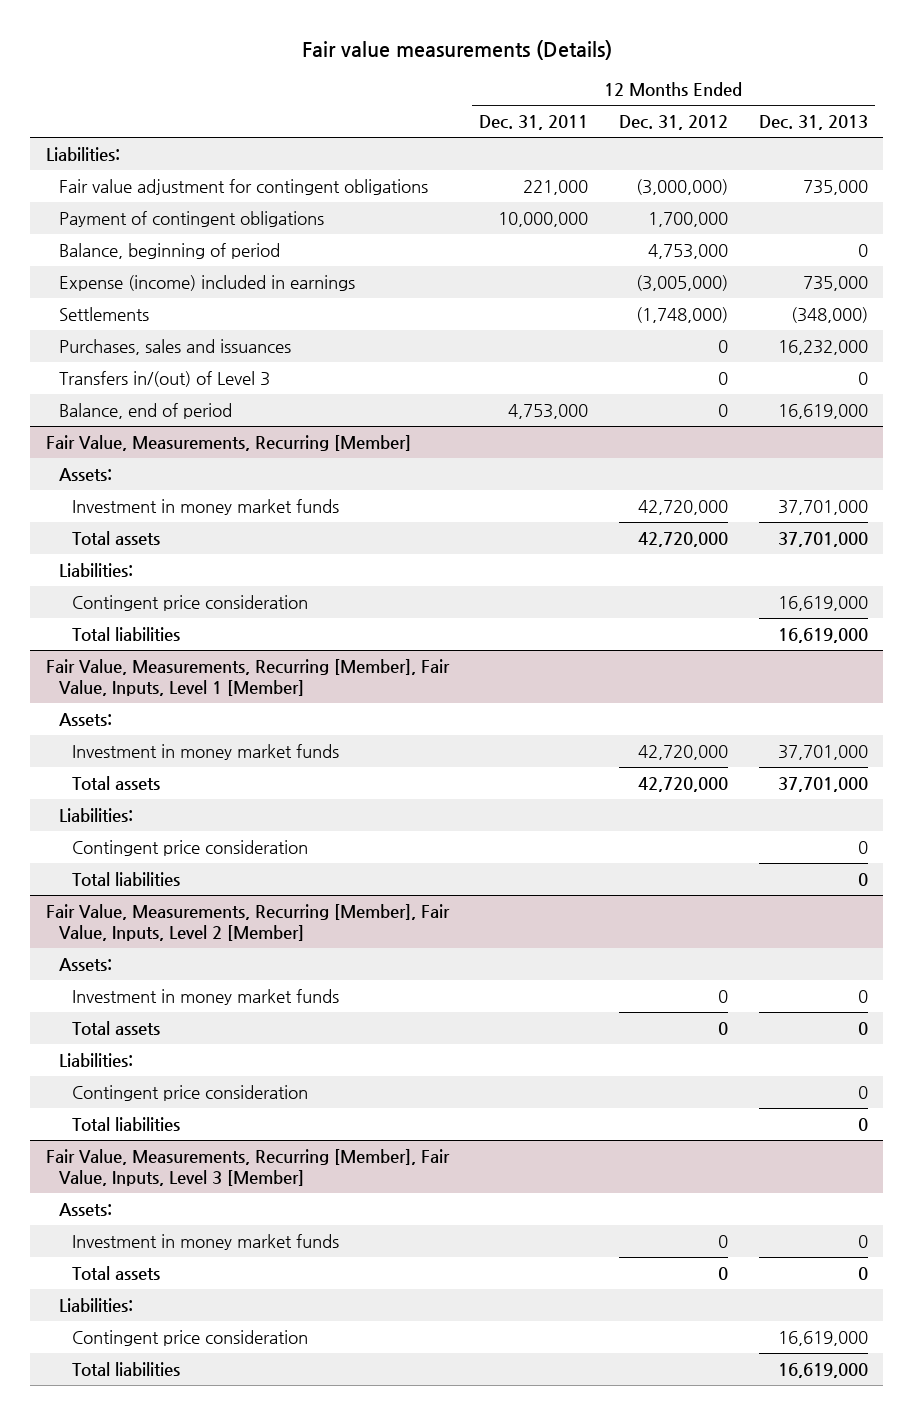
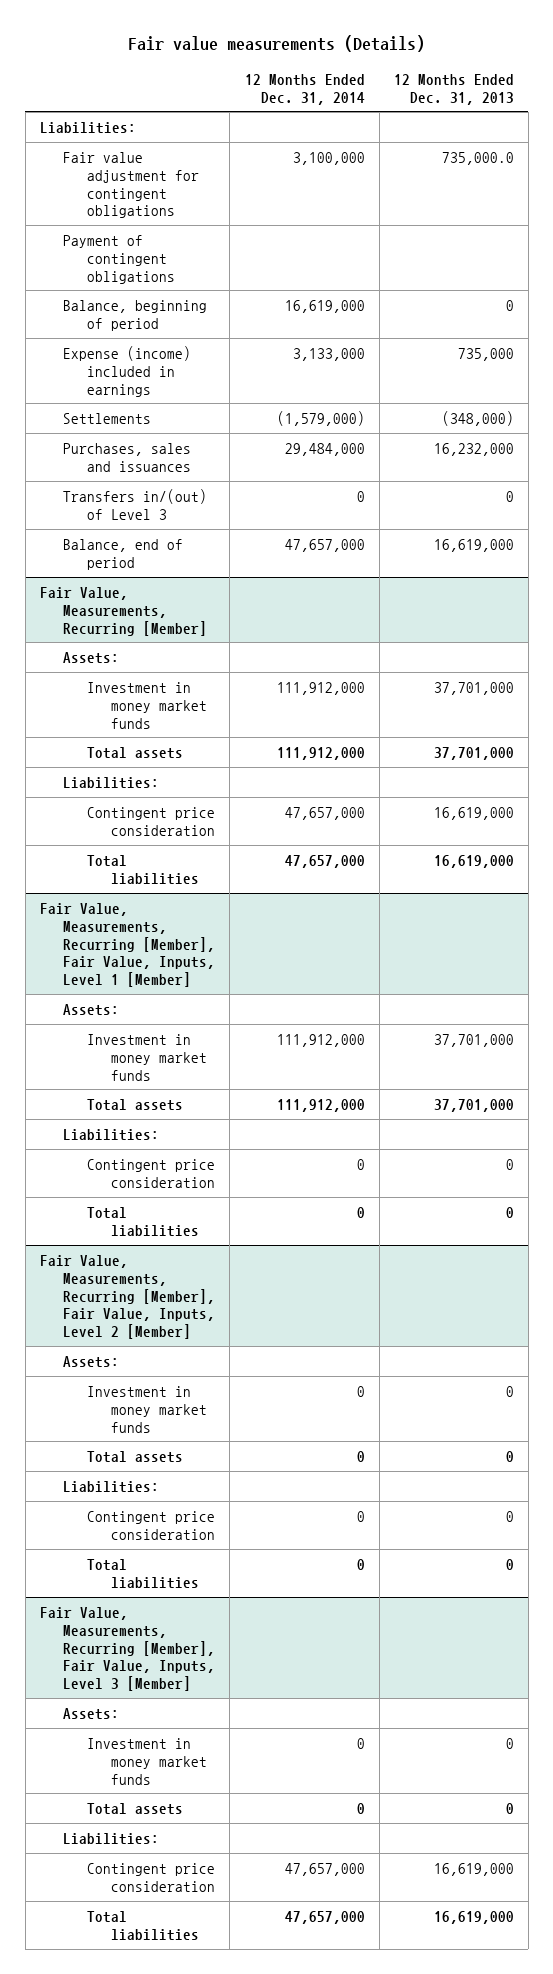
- | 12 Months Ended Dec. 31, 2011 | 12 Months Ended Dec. 31, 2012 | 12 Months Ended Dec. 31, 2013
+ | 12 Months Ended Dec. 31, 2014 | 12 Months Ended Dec. 31, 2013
- Fair value adjustment for contingent obligations | 221,000 | (3,000,000) | 735,000
+ Fair value adjustment for contingent obligations | 3,100,000 | 735,000.0

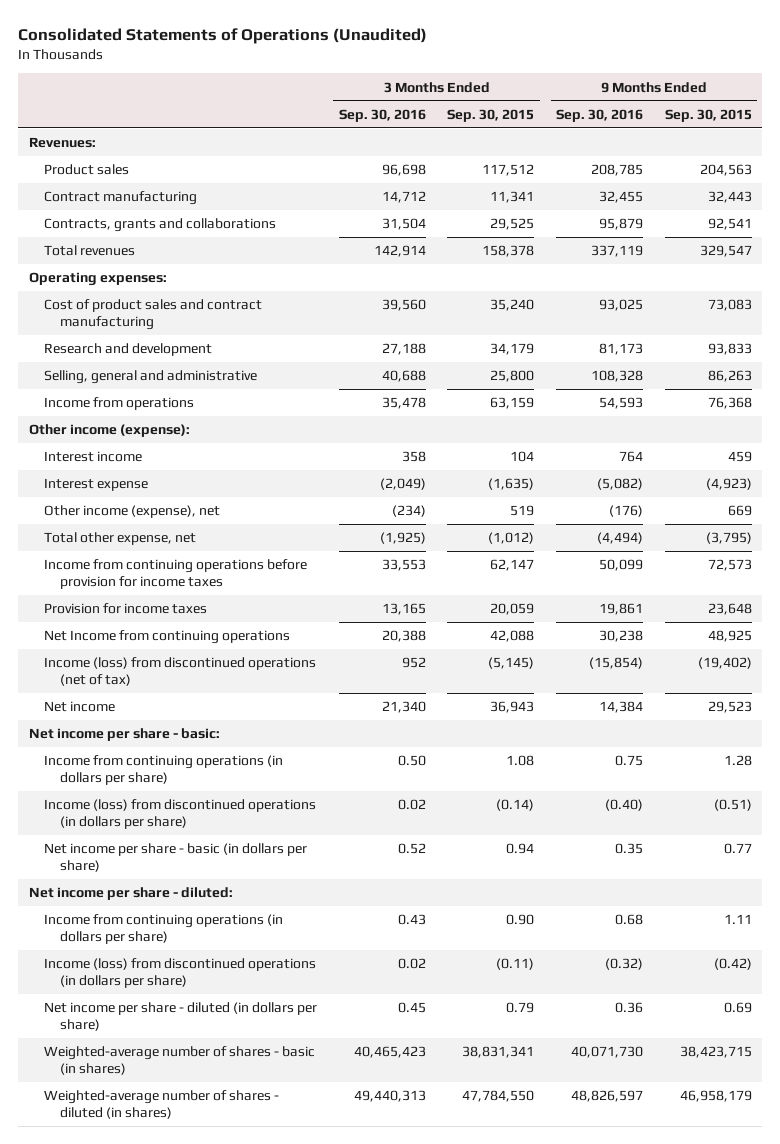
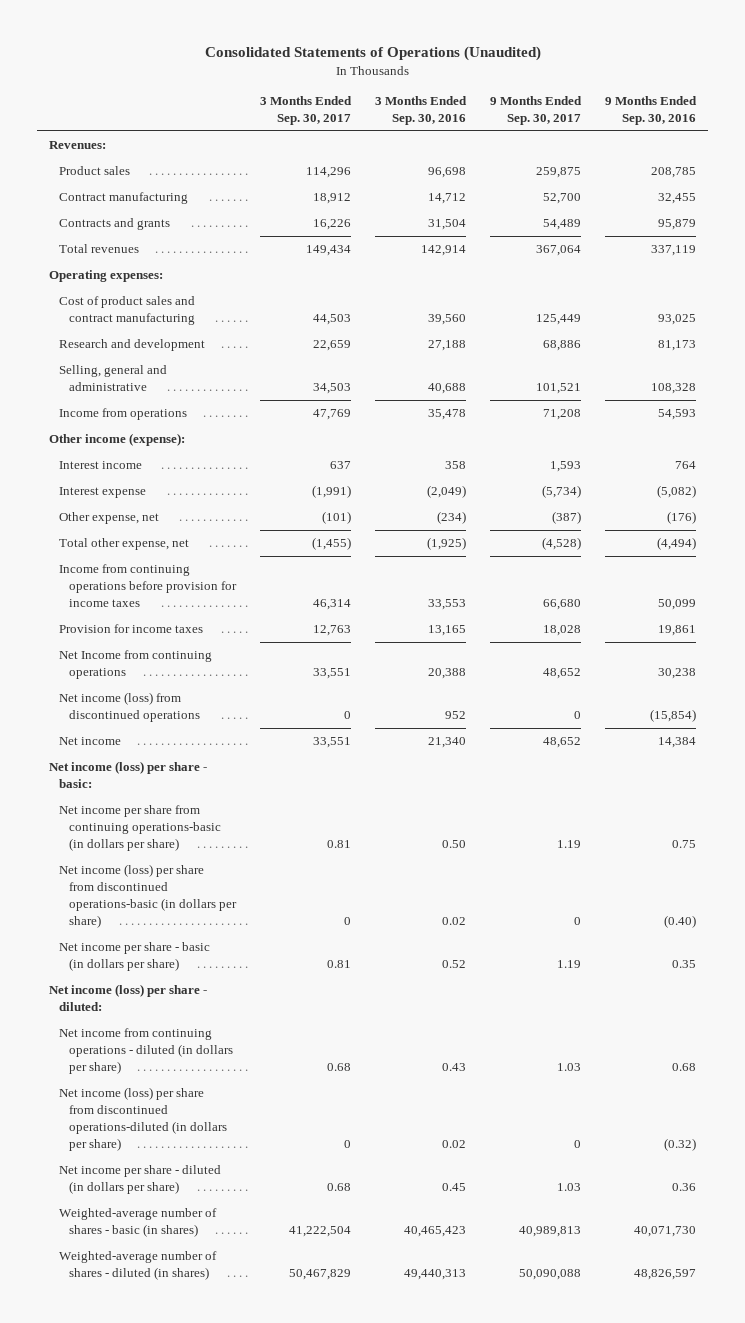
- | 3 Months Ended Sep. 30, 2016 | 3 Months Ended Sep. 30, 2015 | 9 Months Ended Sep. 30, 2016 | 9 Months Ended Sep. 30, 2015
+ | 3 Months Ended Sep. 30, 2017 | 3 Months Ended Sep. 30, 2016 | 9 Months Ended Sep. 30, 2017 | 9 Months Ended Sep. 30, 2016
- Contracts, grants and collaborations | 31,504 | 29,525 | 95,879 | 92,541
+ Contracts and grants | 16,226 | 31,504 | 54,489 | 95,879
- Other income (expense), net | (234) | 519 | (176) | 669
+ Other expense, net | (101) | (234) | (387) | (176)
- Income (loss) from discontinued operations (net of tax) | 952 | (5,145) | (15,854) | (19,402)
+ Net income (loss) from discontinued operations | 0 | 952 | 0 | (15,854)
- Net income per share - basic:
- Income from continuing operations (in dollars per share) | 0.50 | 1.08 | 0.75 | 1.28
- Income (loss) from discontinued operations (in dollars per share) | 0.02 | (0.14) | (0.40) | (0.51)
+ Net income (loss) per share - basic:
+ Net income per share from continuing operations-basic (in dollars per share) | 0.81 | 0.50 | 1.19 | 0.75
+ Net income (loss) per share from discontinued operations-basic (in dollars per share) | 0 | 0.02 | 0 | (0.40)
- Net income per share - diluted:
- Income from continuing operations (in dollars per share) | 0.43 | 0.90 | 0.68 | 1.11
- Income (loss) from discontinued operations (in dollars per share) | 0.02 | (0.11) | (0.32) | (0.42)
+ Net income (loss) per share - diluted:
+ Net income from continuing operations - diluted (in dollars per share) | 0.68 | 0.43 | 1.03 | 0.68
+ Net income (loss) per share from discontinued operations-diluted (in dollars per share) | 0 | 0.02 | 0 | (0.32)

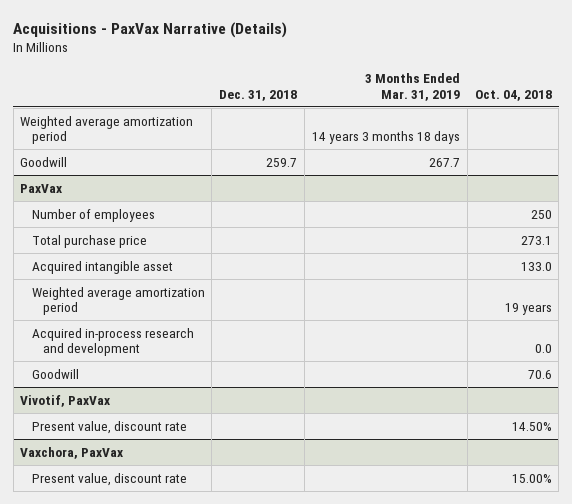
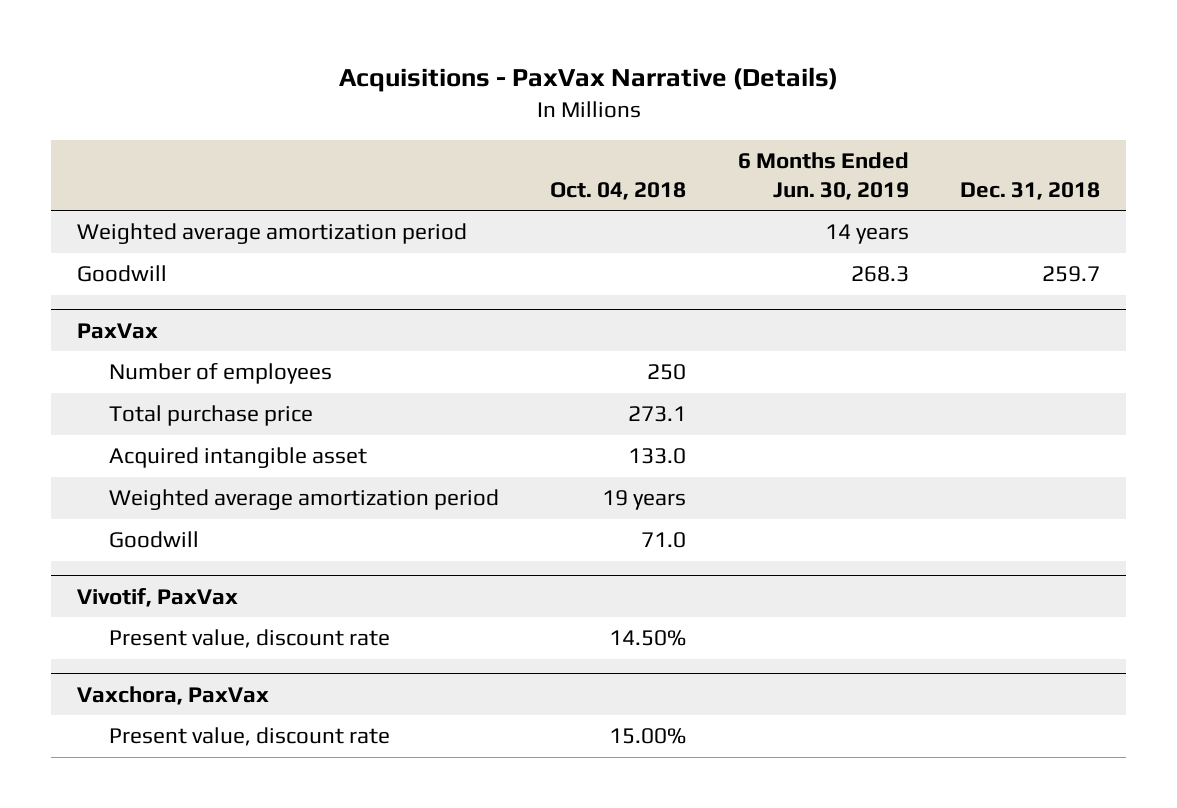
- | Dec. 31, 2018 | 3 Months Ended Mar. 31, 2019 | Oct. 04, 2018
+ | Oct. 04, 2018 | 6 Months Ended Jun. 30, 2019 | Dec. 31, 2018
@ PaxVax
- Acquired in-process research and development | | | 0.0
- Goodwill | | | 70.6
+ Goodwill | 71.0 | |

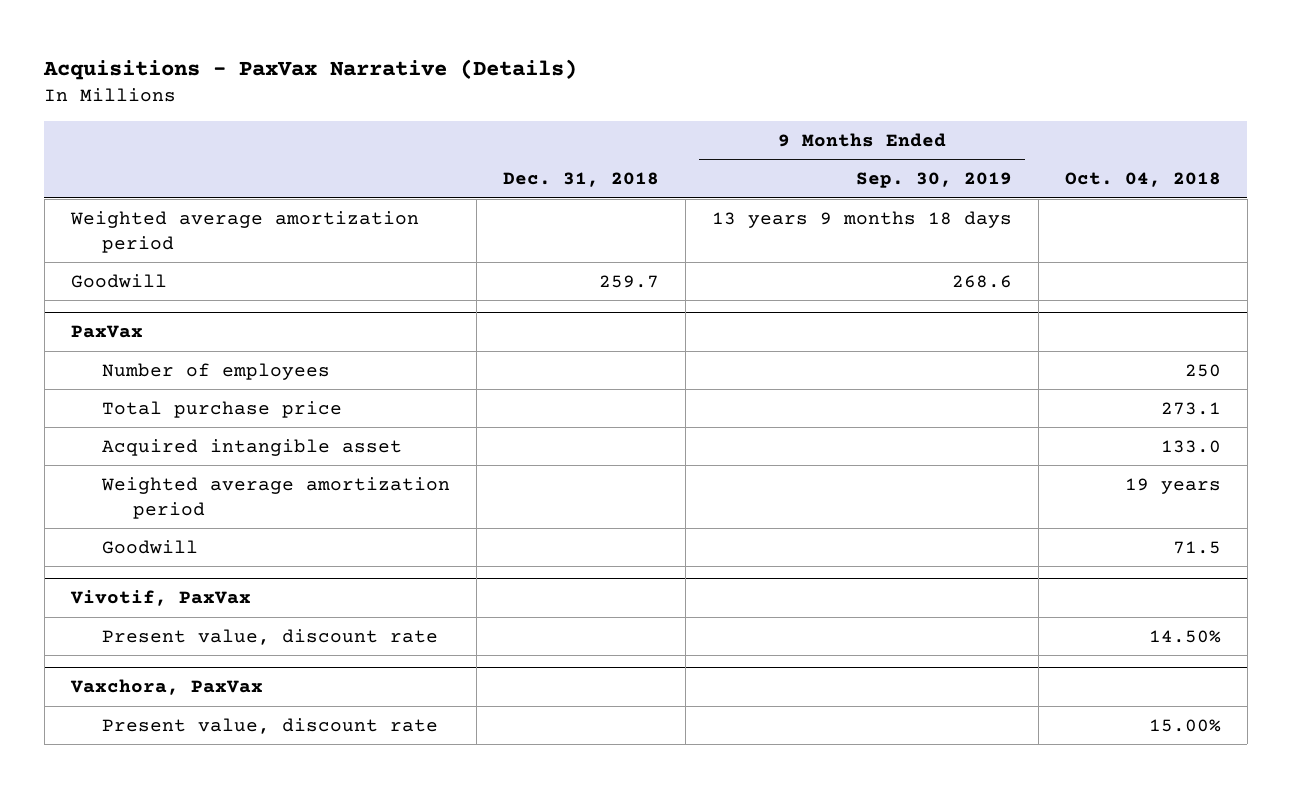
- | Oct. 04, 2018 | 6 Months Ended Jun. 30, 2019 | Dec. 31, 2018
+ | Dec. 31, 2018 | 9 Months Ended Sep. 30, 2019 | Oct. 04, 2018
@ PaxVax
- Goodwill | 71.0 | |
+ Goodwill | | | 71.5

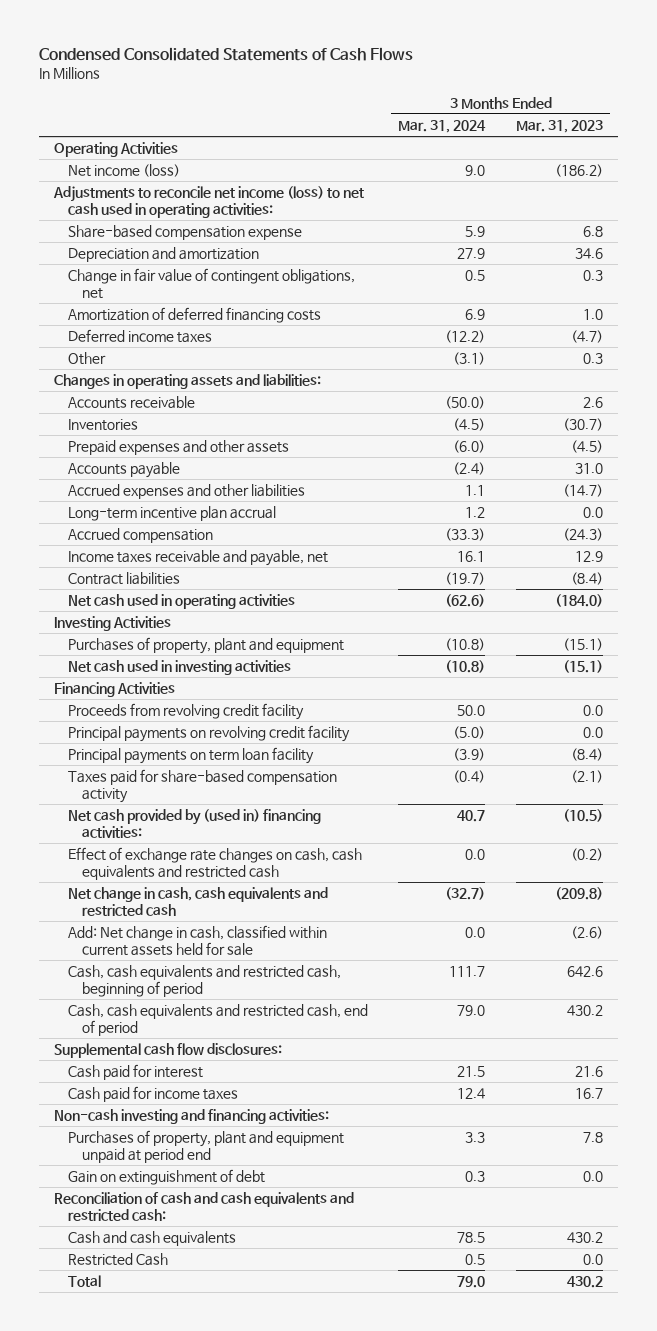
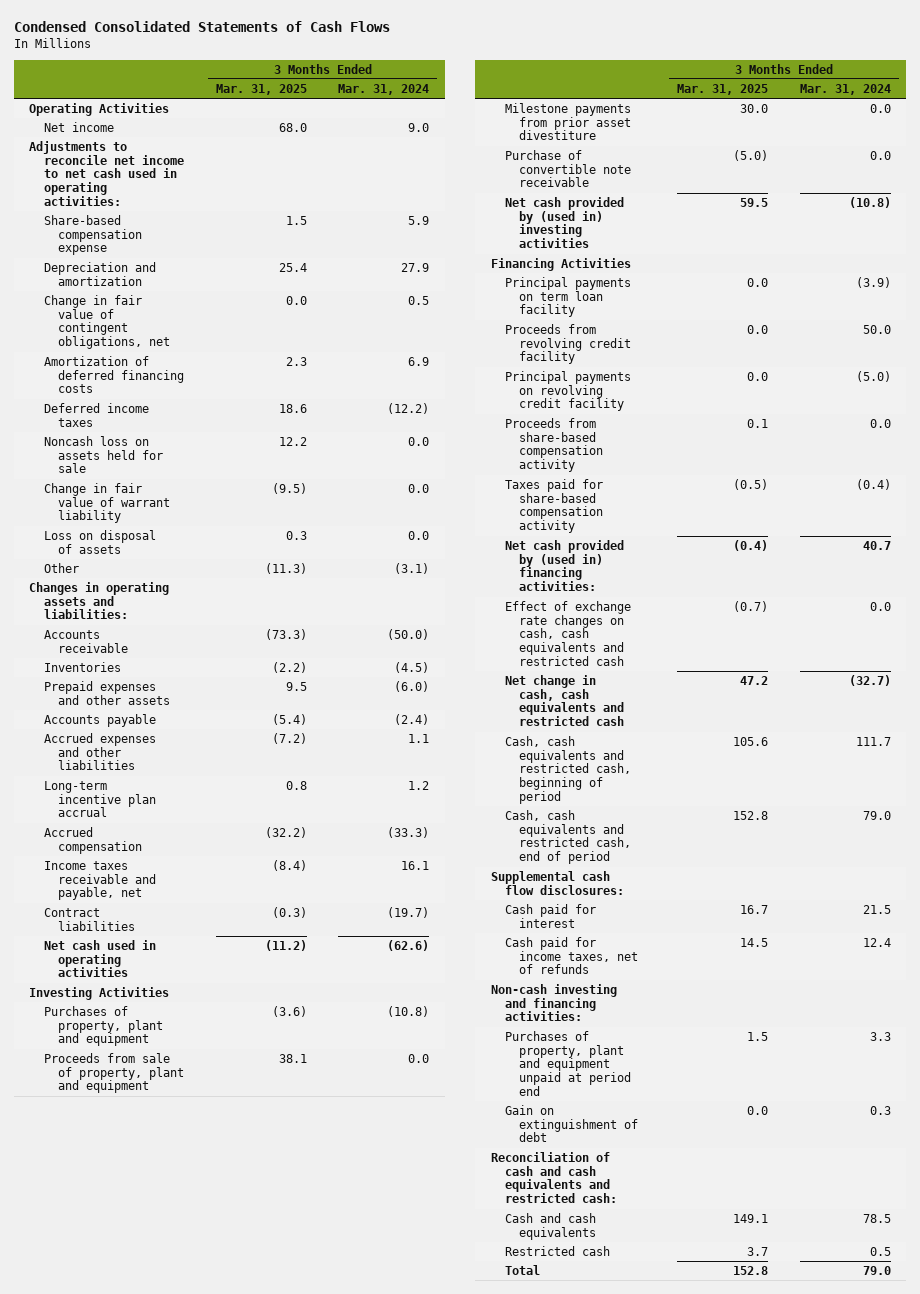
- | 3 Months Ended Mar. 31, 2024 | 3 Months Ended Mar. 31, 2023
+ | 3 Months Ended Mar. 31, 2025 | 3 Months Ended Mar. 31, 2024
- Net income (loss) | 9.0 | (186.2)
- Adjustments to reconcile net income (loss) to net cash used in operating activities:
+ Net income | 68.0 | 9.0
+ Adjustments to reconcile net income to net cash used in operating activities:
+ Noncash loss on assets held for sale | 12.2 | 0.0
+ Change in fair value of warrant liability | (9.5) | 0.0
+ Loss on disposal of assets | 0.3 | 0.0
- Net cash used in investing activities | (10.8) | (15.1)
+ Proceeds from sale of property, plant and equipment | 38.1 | 0.0
+ Milestone payments from prior asset divestiture | 30.0 | 0.0
+ Purchase of convertible note receivable | (5.0) | 0.0
+ Net cash provided by (used in) investing activities | 59.5 | (10.8)
moved up: Principal payments on term loan facility | 0.0 | (3.9)
+ Proceeds from share-based compensation activity | 0.1 | 0.0
- Add: Net change in cash, classified within current assets held for sale | 0.0 | (2.6)
- Cash paid for income taxes | 12.4 | 16.7
+ Cash paid for income taxes, net of refunds | 14.5 | 12.4
- Restricted Cash | 0.5 | 0.0
+ Restricted cash | 3.7 | 0.5

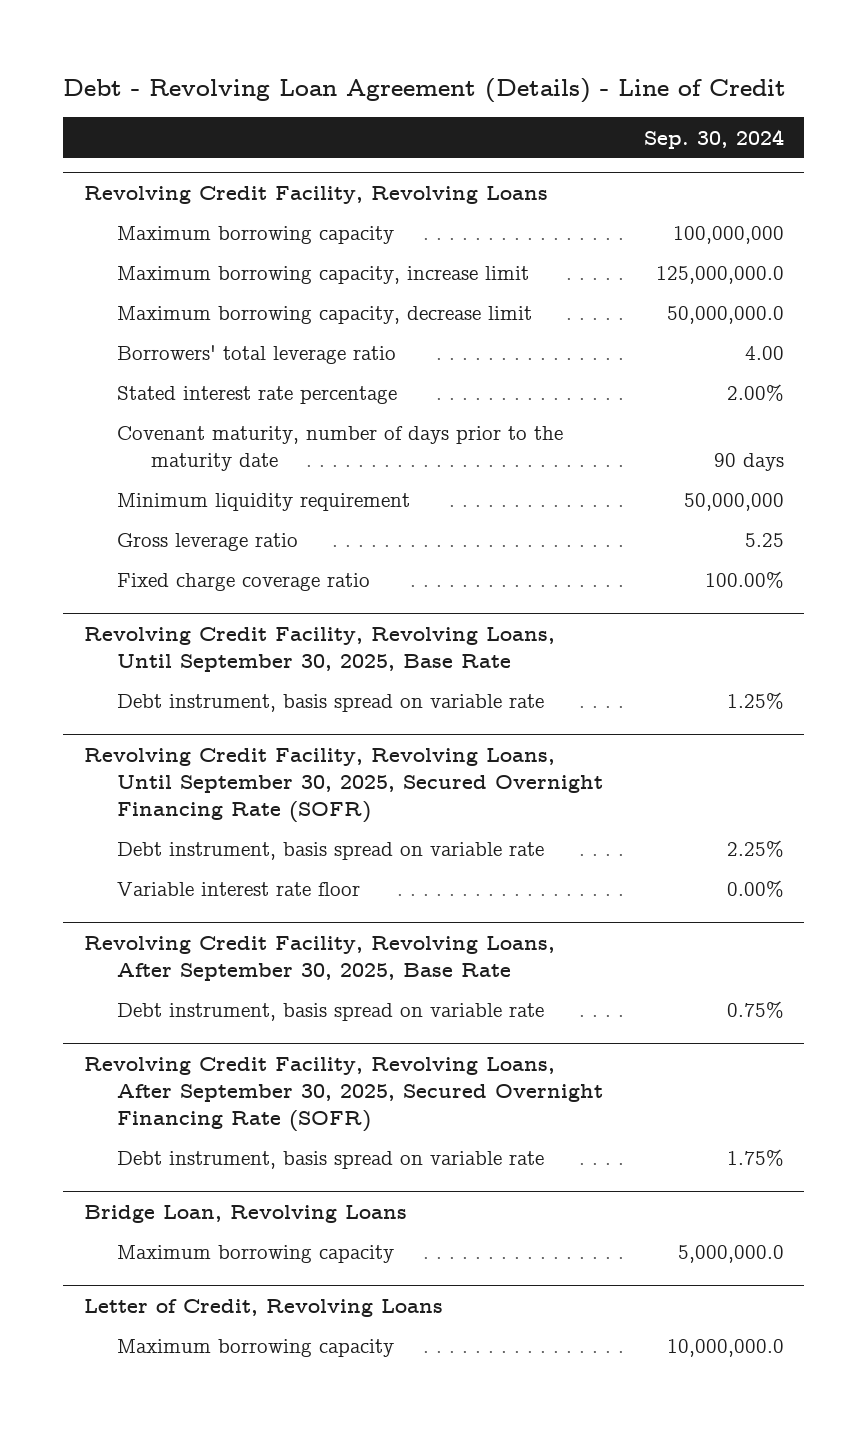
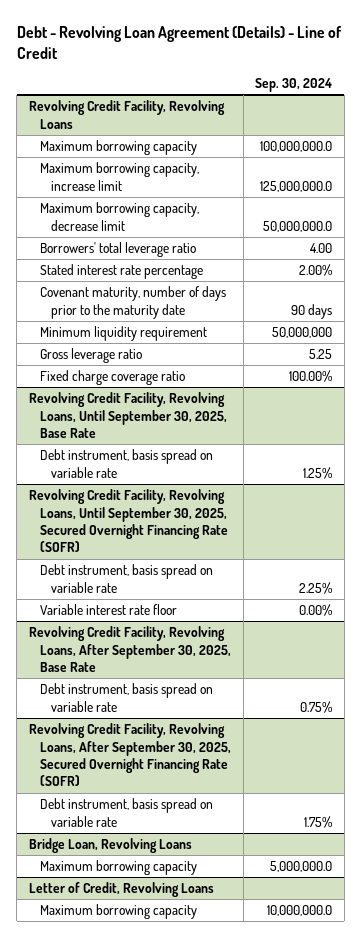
@ Revolving Credit Facility, Revolving Loans
- Maximum borrowing capacity | 100,000,000
+ Maximum borrowing capacity | 100,000,000.0

